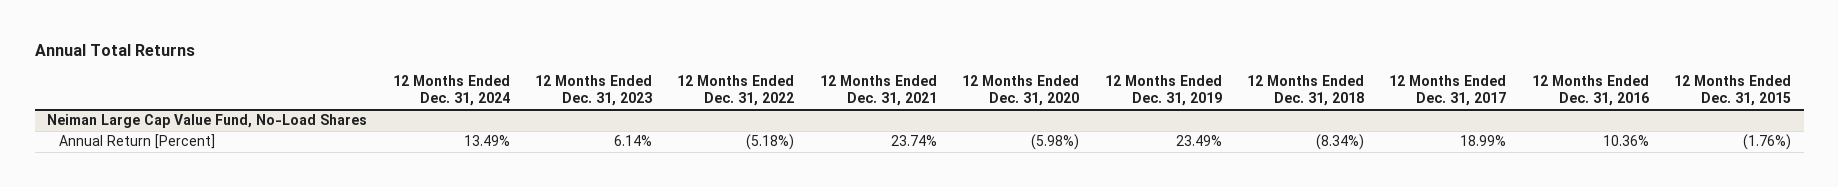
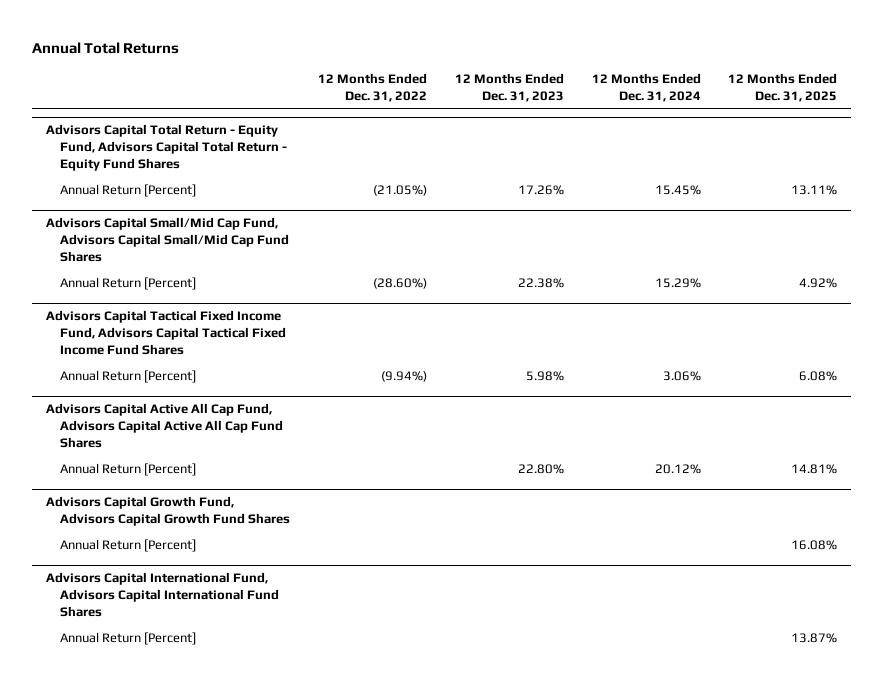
- | 12 Months Ended Dec. 31, 2024 | 12 Months Ended Dec. 31, 2023 | 12 Months Ended Dec. 31, 2022 | 12 Months Ended Dec. 31, 2021 | 12 Months Ended Dec. 31, 2020 | 12 Months Ended Dec. 31, 2019 | 12 Months Ended Dec. 31, 2018 | 12 Months Ended Dec. 31, 2017 | 12 Months Ended Dec. 31, 2016 | 12 Months Ended Dec. 31, 2015
+ | 12 Months Ended Dec. 31, 2022 | 12 Months Ended Dec. 31, 2023 | 12 Months Ended Dec. 31, 2024 | 12 Months Ended Dec. 31, 2025
- Neiman Large Cap Value Fund, No-Load Shares
- Annual Return [Percent] | 13.49% | 6.14% | (5.18%) | 23.74% | (5.98%) | 23.49% | (8.34%) | 18.99% | 10.36% | (1.76%)
+ Advisors Capital Total Return - Equity Fund, Advisors Capital Total Return - Equity Fund Shares
+ Annual Return [Percent] | (21.05%) | 17.26% | 15.45% | 13.11%
+ Advisors Capital Small/Mid Cap Fund, Advisors Capital Small/Mid Cap Fund Shares
+ Annual Return [Percent] | (28.60%) | 22.38% | 15.29% | 4.92%
+ Advisors Capital Tactical Fixed Income Fund, Advisors Capital Tactical Fixed Income Fund Shares
+ Annual Return [Percent] | (9.94%) | 5.98% | 3.06% | 6.08%
+ Advisors Capital Active All Cap Fund, Advisors Capital Active All Cap Fund Shares
+ Annual Return [Percent] | | 22.80% | 20.12% | 14.81%
+ Advisors Capital Growth Fund, Advisors Capital Growth Fund Shares
+ Annual Return [Percent] | | | | 16.08%
+ Advisors Capital International Fund, Advisors Capital International Fund Shares
+ Annual Return [Percent] | | | | 13.87%

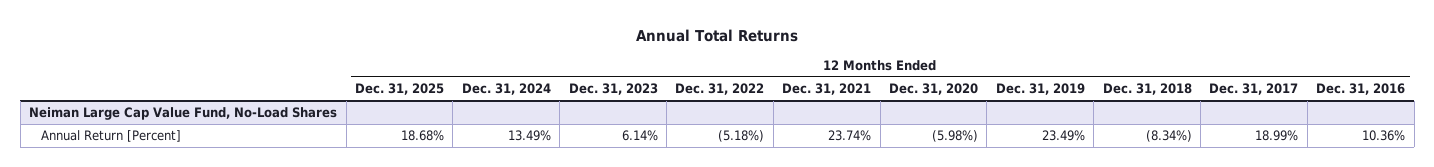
- | 12 Months Ended Dec. 31, 2022 | 12 Months Ended Dec. 31, 2023 | 12 Months Ended Dec. 31, 2024 | 12 Months Ended Dec. 31, 2025
+ | 12 Months Ended Dec. 31, 2025 | 12 Months Ended Dec. 31, 2024 | 12 Months Ended Dec. 31, 2023 | 12 Months Ended Dec. 31, 2022 | 12 Months Ended Dec. 31, 2021 | 12 Months Ended Dec. 31, 2020 | 12 Months Ended Dec. 31, 2019 | 12 Months Ended Dec. 31, 2018 | 12 Months Ended Dec. 31, 2017 | 12 Months Ended Dec. 31, 2016
- Advisors Capital Total Return - Equity Fund, Advisors Capital Total Return - Equity Fund Shares
- Annual Return [Percent] | (21.05%) | 17.26% | 15.45% | 13.11%
- Advisors Capital Small/Mid Cap Fund, Advisors Capital Small/Mid Cap Fund Shares
- Annual Return [Percent] | (28.60%) | 22.38% | 15.29% | 4.92%
- Advisors Capital Tactical Fixed Income Fund, Advisors Capital Tactical Fixed Income Fund Shares
- Annual Return [Percent] | (9.94%) | 5.98% | 3.06% | 6.08%
- Advisors Capital Active All Cap Fund, Advisors Capital Active All Cap Fund Shares
- Annual Return [Percent] | | 22.80% | 20.12% | 14.81%
- Advisors Capital Growth Fund, Advisors Capital Growth Fund Shares
- Annual Return [Percent] | | | | 16.08%
- Advisors Capital International Fund, Advisors Capital International Fund Shares
- Annual Return [Percent] | | | | 13.87%
+ Neiman Large Cap Value Fund, No-Load Shares
+ Annual Return [Percent] | 18.68% | 13.49% | 6.14% | (5.18%) | 23.74% | (5.98%) | 23.49% | (8.34%) | 18.99% | 10.36%

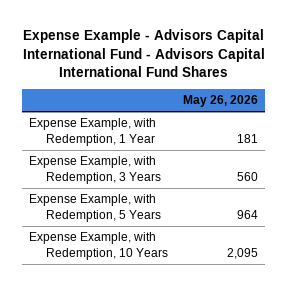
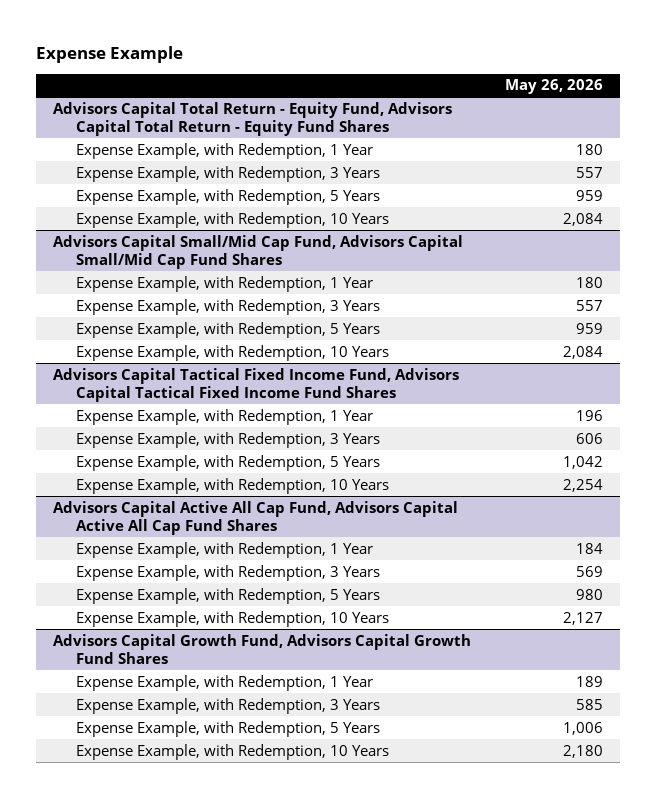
- Expense Example - Advisors Capital International Fund - Advisors Capital International Fund Shares
+ Expense Example
- Expense Example, with Redemption, 1 Year | 181
- Expense Example, with Redemption, 3 Years | 560
- Expense Example, with Redemption, 5 Years | 964
- Expense Example, with Redemption, 10 Years | 2,095
+ Advisors Capital Total Return - Equity Fund, Advisors Capital Total Return - Equity Fund Shares
+ Expense Example, with Redemption, 1 Year | 180
+ Expense Example, with Redemption, 3 Years | 557
+ Expense Example, with Redemption, 5 Years | 959
+ Expense Example, with Redemption, 10 Years | 2,084
+ Advisors Capital Small/Mid Cap Fund, Advisors Capital Small/Mid Cap Fund Shares
+ Expense Example, with Redemption, 1 Year | 180
+ Expense Example, with Redemption, 3 Years | 557
+ Expense Example, with Redemption, 5 Years | 959
+ Expense Example, with Redemption, 10 Years | 2,084
+ Advisors Capital Tactical Fixed Income Fund, Advisors Capital Tactical Fixed Income Fund Shares
+ Expense Example, with Redemption, 1 Year | 196
+ Expense Example, with Redemption, 3 Years | 606
+ Expense Example, with Redemption, 5 Years | 1,042
+ Expense Example, with Redemption, 10 Years | 2,254
+ Advisors Capital Active All Cap Fund, Advisors Capital Active All Cap Fund Shares
+ Expense Example, with Redemption, 1 Year | 184
+ Expense Example, with Redemption, 3 Years | 569
+ Expense Example, with Redemption, 5 Years | 980
+ Expense Example, with Redemption, 10 Years | 2,127
+ Advisors Capital Growth Fund, Advisors Capital Growth Fund Shares
+ Expense Example, with Redemption, 1 Year | 189
+ Expense Example, with Redemption, 3 Years | 585
+ Expense Example, with Redemption, 5 Years | 1,006
+ Expense Example, with Redemption, 10 Years | 2,180

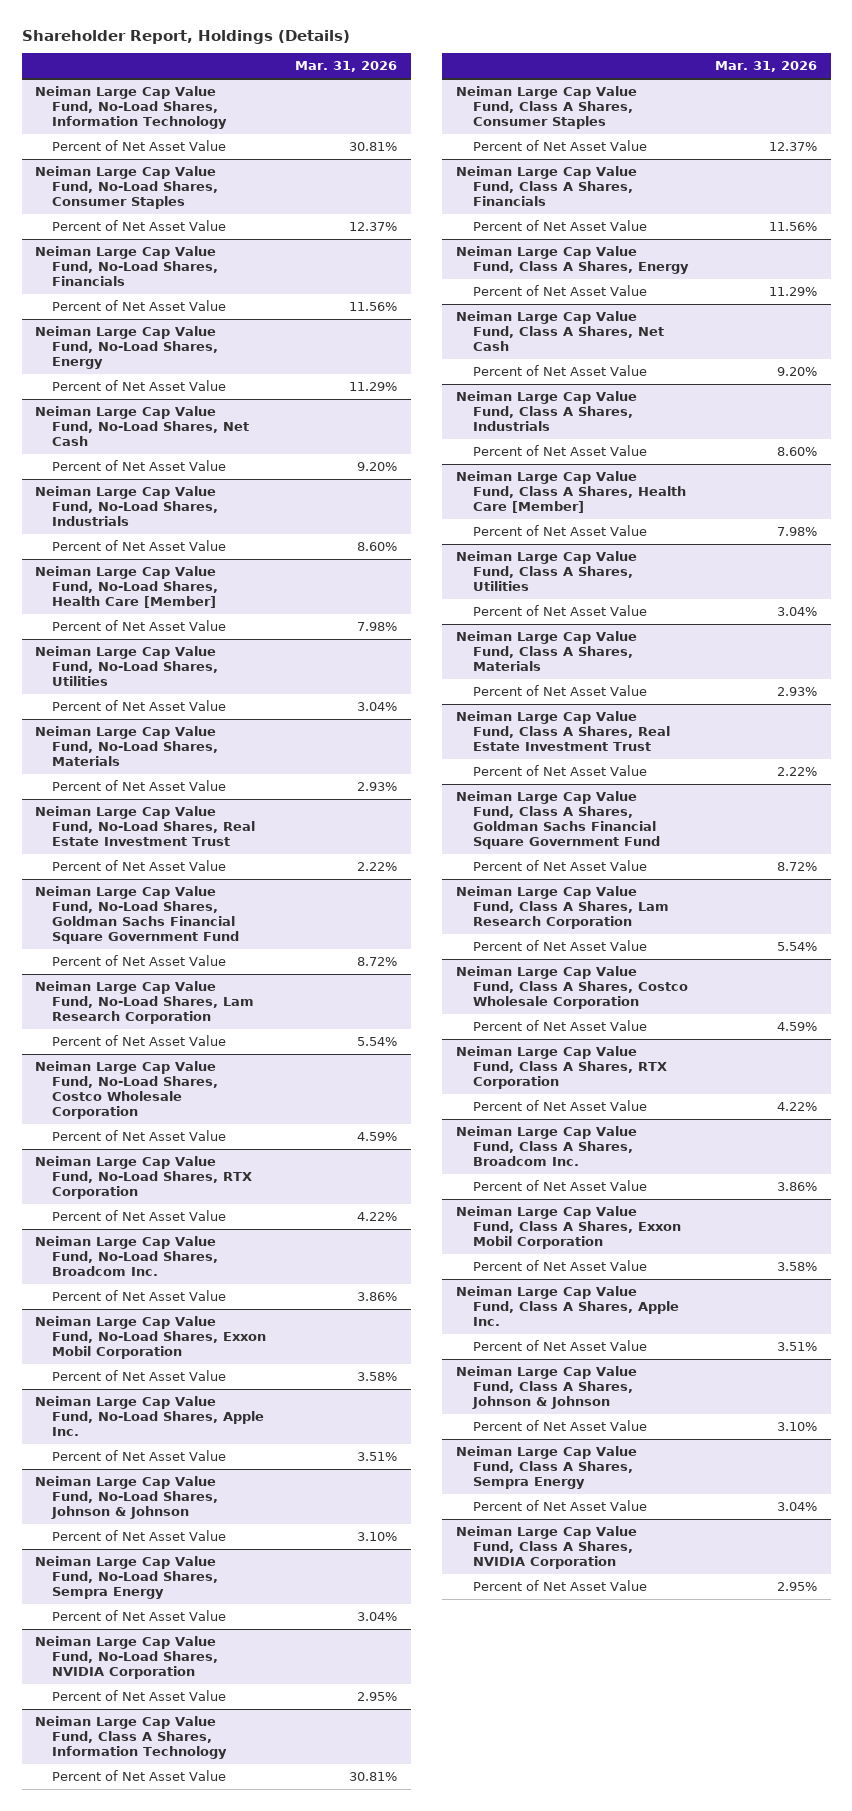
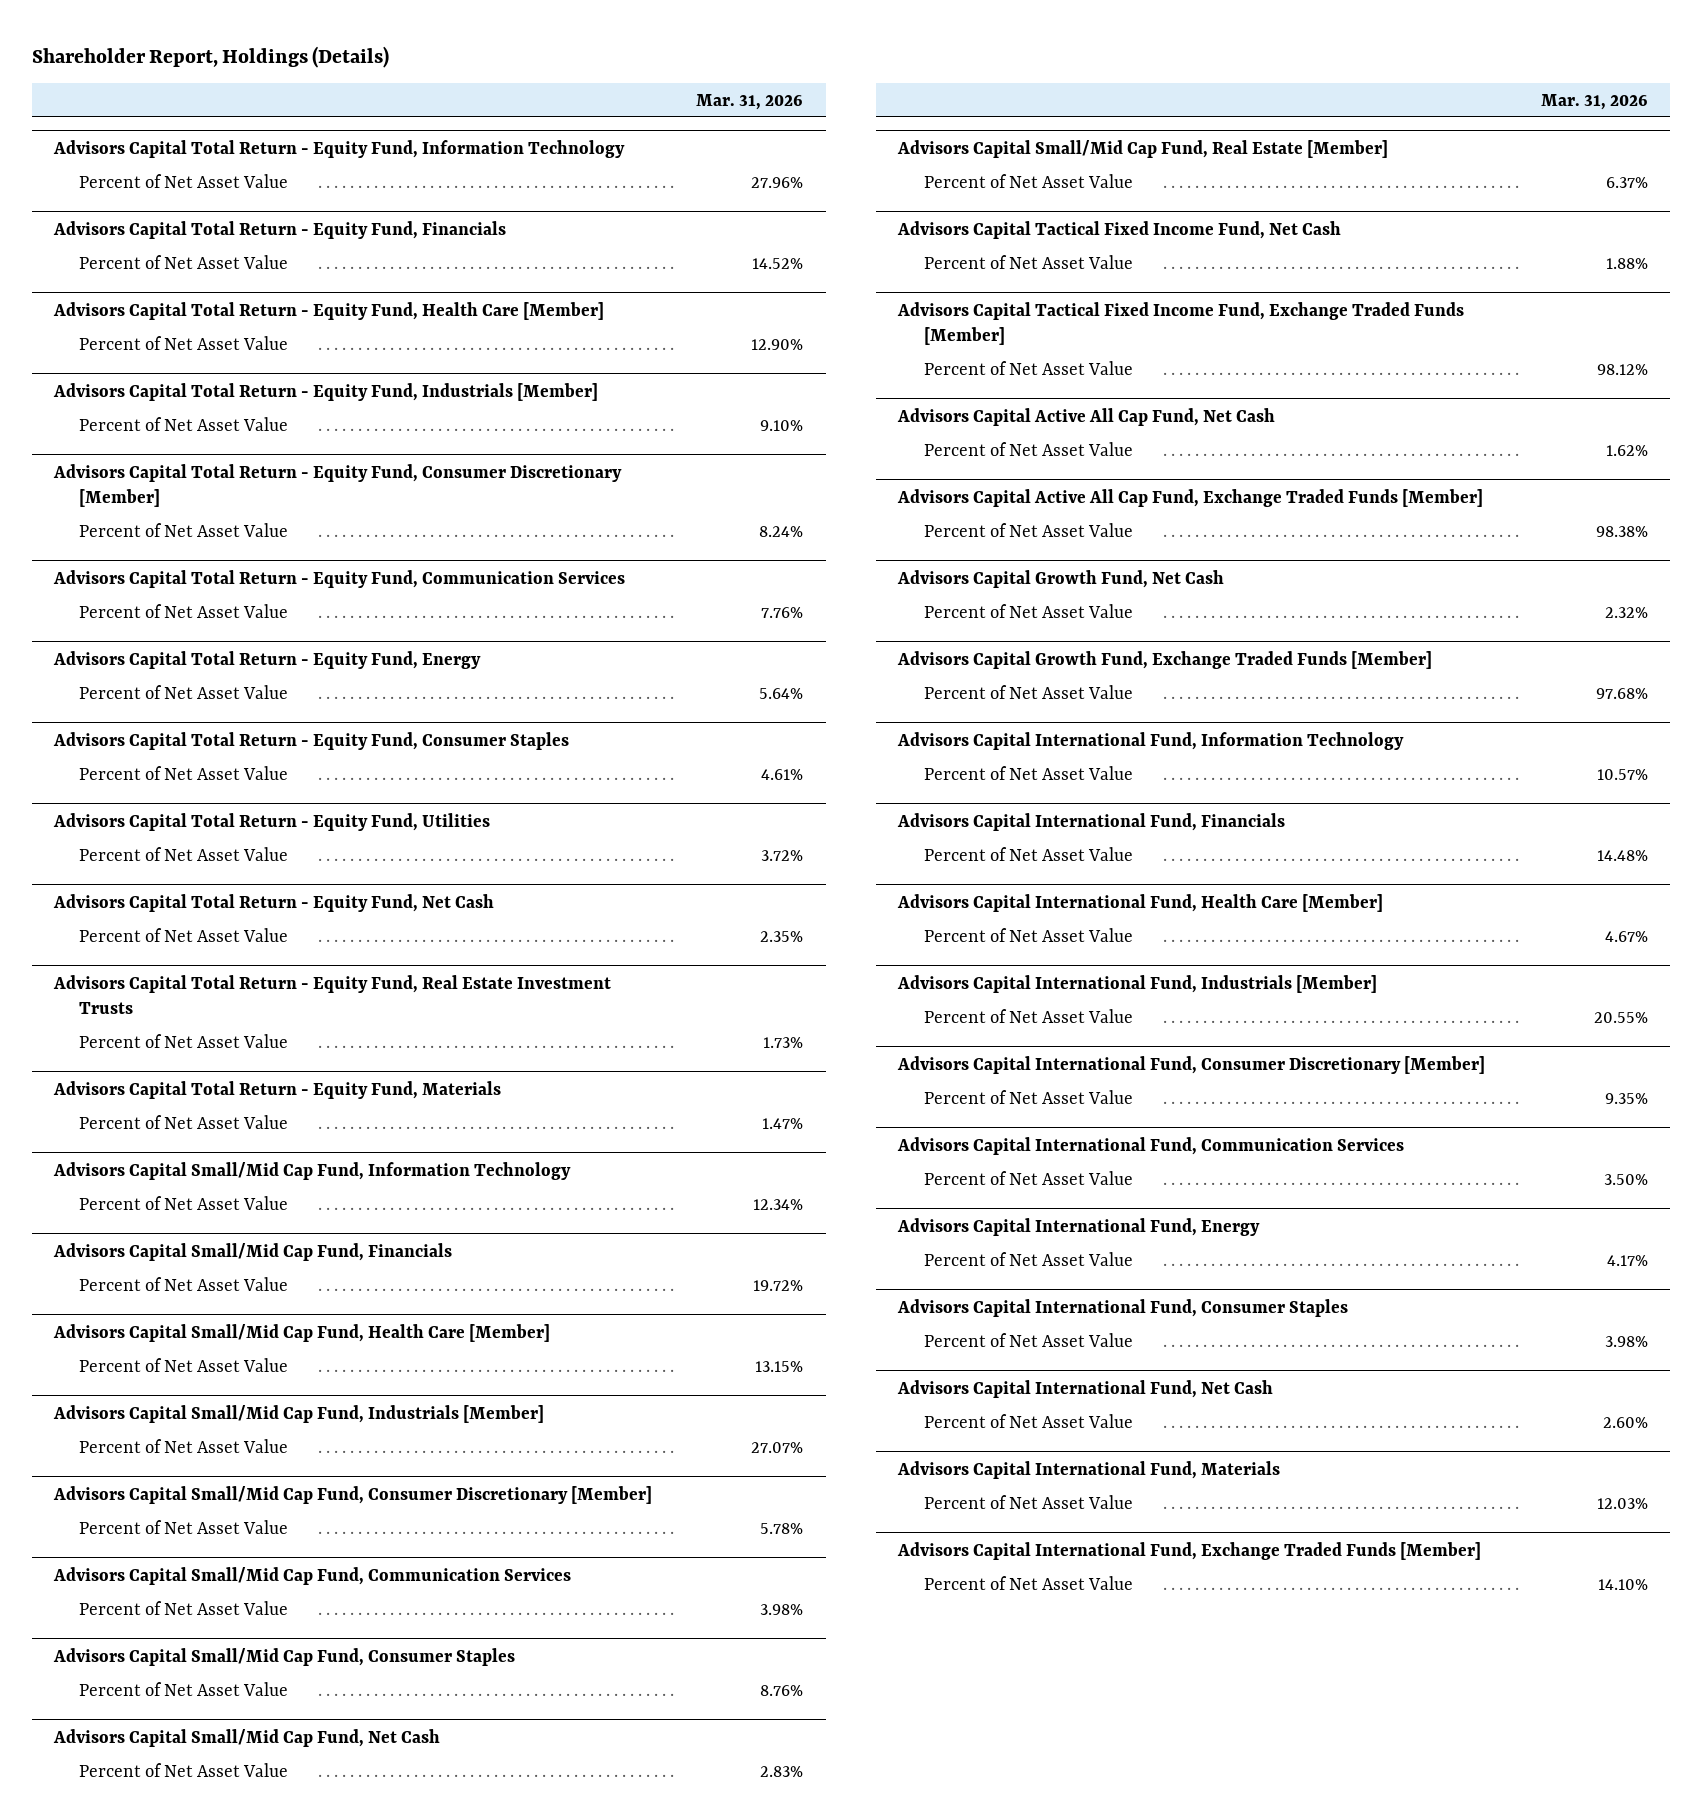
- Neiman Large Cap Value Fund, No-Load Shares, Information Technology
- Percent of Net Asset Value | 30.81%
- Neiman Large Cap Value Fund, No-Load Shares, Consumer Staples
- Percent of Net Asset Value | 12.37%
- Neiman Large Cap Value Fund, No-Load Shares, Financials
- Percent of Net Asset Value | 11.56%
- Neiman Large Cap Value Fund, No-Load Shares, Energy
- Percent of Net Asset Value | 11.29%
- Neiman Large Cap Value Fund, No-Load Shares, Net Cash
- Percent of Net Asset Value | 9.20%
- Neiman Large Cap Value Fund, No-Load Shares, Industrials
- Percent of Net Asset Value | 8.60%
- Neiman Large Cap Value Fund, No-Load Shares, Health Care [Member]
- Percent of Net Asset Value | 7.98%
- Neiman Large Cap Value Fund, No-Load Shares, Utilities
- Percent of Net Asset Value | 3.04%
- Neiman Large Cap Value Fund, No-Load Shares, Materials
- Percent of Net Asset Value | 2.93%
- Neiman Large Cap Value Fund, No-Load Shares, Real Estate Investment Trust
- Percent of Net Asset Value | 2.22%
- Neiman Large Cap Value Fund, No-Load Shares, Goldman Sachs Financial Square Government Fund
- Percent of Net Asset Value | 8.72%
- Neiman Large Cap Value Fund, No-Load Shares, Lam Research Corporation
- Percent of Net Asset Value | 5.54%
- Neiman Large Cap Value Fund, No-Load Shares, Costco Wholesale Corporation
- Percent of Net Asset Value | 4.59%
- Neiman Large Cap Value Fund, No-Load Shares, RTX Corporation
- Percent of Net Asset Value | 4.22%
- Neiman Large Cap Value Fund, No-Load Shares, Broadcom Inc.
- Percent of Net Asset Value | 3.86%
- Neiman Large Cap Value Fund, No-Load Shares, Exxon Mobil Corporation
- Percent of Net Asset Value | 3.58%
- Neiman Large Cap Value Fund, No-Load Shares, Apple Inc.
- Percent of Net Asset Value | 3.51%
- Neiman Large Cap Value Fund, No-Load Shares, Johnson & Johnson
- Percent of Net Asset Value | 3.10%
- Neiman Large Cap Value Fund, No-Load Shares, Sempra Energy
- Percent of Net Asset Value | 3.04%
- Neiman Large Cap Value Fund, No-Load Shares, NVIDIA Corporation
- Percent of Net Asset Value | 2.95%
- Neiman Large Cap Value Fund, Class A Shares, Information Technology
- Percent of Net Asset Value | 30.81%
- Neiman Large Cap Value Fund, Class A Shares, Consumer Staples
- Percent of Net Asset Value | 12.37%
- Neiman Large Cap Value Fund, Class A Shares, Financials
- Percent of Net Asset Value | 11.56%
- Neiman Large Cap Value Fund, Class A Shares, Energy
- Percent of Net Asset Value | 11.29%
- Neiman Large Cap Value Fund, Class A Shares, Net Cash
- Percent of Net Asset Value | 9.20%
- Neiman Large Cap Value Fund, Class A Shares, Industrials
- Percent of Net Asset Value | 8.60%
- Neiman Large Cap Value Fund, Class A Shares, Health Care [Member]
- Percent of Net Asset Value | 7.98%
- Neiman Large Cap Value Fund, Class A Shares, Utilities
- Percent of Net Asset Value | 3.04%
- Neiman Large Cap Value Fund, Class A Shares, Materials
- Percent of Net Asset Value | 2.93%
- Neiman Large Cap Value Fund, Class A Shares, Real Estate Investment Trust
- Percent of Net Asset Value | 2.22%
- Neiman Large Cap Value Fund, Class A Shares, Goldman Sachs Financial Square Government Fund
- Percent of Net Asset Value | 8.72%
- Neiman Large Cap Value Fund, Class A Shares, Lam Research Corporation
- Percent of Net Asset Value | 5.54%
- Neiman Large Cap Value Fund, Class A Shares, Costco Wholesale Corporation
- Percent of Net Asset Value | 4.59%
- Neiman Large Cap Value Fund, Class A Shares, RTX Corporation
- Percent of Net Asset Value | 4.22%
- Neiman Large Cap Value Fund, Class A Shares, Broadcom Inc.
- Percent of Net Asset Value | 3.86%
- Neiman Large Cap Value Fund, Class A Shares, Exxon Mobil Corporation
- Percent of Net Asset Value | 3.58%
- Neiman Large Cap Value Fund, Class A Shares, Apple Inc.
- Percent of Net Asset Value | 3.51%
- Neiman Large Cap Value Fund, Class A Shares, Johnson & Johnson
- Percent of Net Asset Value | 3.10%
- Neiman Large Cap Value Fund, Class A Shares, Sempra Energy
- Percent of Net Asset Value | 3.04%
- Neiman Large Cap Value Fund, Class A Shares, NVIDIA Corporation
- Percent of Net Asset Value | 2.95%
+ Advisors Capital Total Return - Equity Fund, Information Technology
+ Percent of Net Asset Value | 27.96%
+ Advisors Capital Total Return - Equity Fund, Financials
+ Percent of Net Asset Value | 14.52%
+ Advisors Capital Total Return - Equity Fund, Health Care [Member]
+ Percent of Net Asset Value | 12.90%
+ Advisors Capital Total Return - Equity Fund, Industrials [Member]
+ Percent of Net Asset Value | 9.10%
+ Advisors Capital Total Return - Equity Fund, Consumer Discretionary [Member]
+ Percent of Net Asset Value | 8.24%
+ Advisors Capital Total Return - Equity Fund, Communication Services
+ Percent of Net Asset Value | 7.76%
+ Advisors Capital Total Return - Equity Fund, Energy
+ Percent of Net Asset Value | 5.64%
+ Advisors Capital Total Return - Equity Fund, Consumer Staples
+ Percent of Net Asset Value | 4.61%
+ Advisors Capital Total Return - Equity Fund, Utilities
+ Percent of Net Asset Value | 3.72%
+ Advisors Capital Total Return - Equity Fund, Net Cash
+ Percent of Net Asset Value | 2.35%
+ Advisors Capital Total Return - Equity Fund, Real Estate Investment Trusts
+ Percent of Net Asset Value | 1.73%
+ Advisors Capital Total Return - Equity Fund, Materials
+ Percent of Net Asset Value | 1.47%
+ Advisors Capital Small/Mid Cap Fund, Information Technology
+ Percent of Net Asset Value | 12.34%
+ Advisors Capital Small/Mid Cap Fund, Financials
+ Percent of Net Asset Value | 19.72%
+ Advisors Capital Small/Mid Cap Fund, Health Care [Member]
+ Percent of Net Asset Value | 13.15%
+ Advisors Capital Small/Mid Cap Fund, Industrials [Member]
+ Percent of Net Asset Value | 27.07%
+ Advisors Capital Small/Mid Cap Fund, Consumer Discretionary [Member]
+ Percent of Net Asset Value | 5.78%
+ Advisors Capital Small/Mid Cap Fund, Communication Services
+ Percent of Net Asset Value | 3.98%
+ Advisors Capital Small/Mid Cap Fund, Consumer Staples
+ Percent of Net Asset Value | 8.76%
+ Advisors Capital Small/Mid Cap Fund, Net Cash
+ Percent of Net Asset Value | 2.83%
+ Advisors Capital Small/Mid Cap Fund, Real Estate [Member]
+ Percent of Net Asset Value | 6.37%
+ Advisors Capital Tactical Fixed Income Fund, Net Cash
+ Percent of Net Asset Value | 1.88%
+ Advisors Capital Tactical Fixed Income Fund, Exchange Traded Funds [Member]
+ Percent of Net Asset Value | 98.12%
+ Advisors Capital Active All Cap Fund, Net Cash
+ Percent of Net Asset Value | 1.62%
+ Advisors Capital Active All Cap Fund, Exchange Traded Funds [Member]
+ Percent of Net Asset Value | 98.38%
+ Advisors Capital Growth Fund, Net Cash
+ Percent of Net Asset Value | 2.32%
+ Advisors Capital Growth Fund, Exchange Traded Funds [Member]
+ Percent of Net Asset Value | 97.68%
+ Advisors Capital International Fund, Information Technology
+ Percent of Net Asset Value | 10.57%
+ Advisors Capital International Fund, Financials
+ Percent of Net Asset Value | 14.48%
+ Advisors Capital International Fund, Health Care [Member]
+ Percent of Net Asset Value | 4.67%
+ Advisors Capital International Fund, Industrials [Member]
+ Percent of Net Asset Value | 20.55%
+ Advisors Capital International Fund, Consumer Discretionary [Member]
+ Percent of Net Asset Value | 9.35%
+ Advisors Capital International Fund, Communication Services
+ Percent of Net Asset Value | 3.50%
+ Advisors Capital International Fund, Energy
+ Percent of Net Asset Value | 4.17%
+ Advisors Capital International Fund, Consumer Staples
+ Percent of Net Asset Value | 3.98%
+ Advisors Capital International Fund, Net Cash
+ Percent of Net Asset Value | 2.60%
+ Advisors Capital International Fund, Materials
+ Percent of Net Asset Value | 12.03%
+ Advisors Capital International Fund, Exchange Traded Funds [Member]
+ Percent of Net Asset Value | 14.10%

